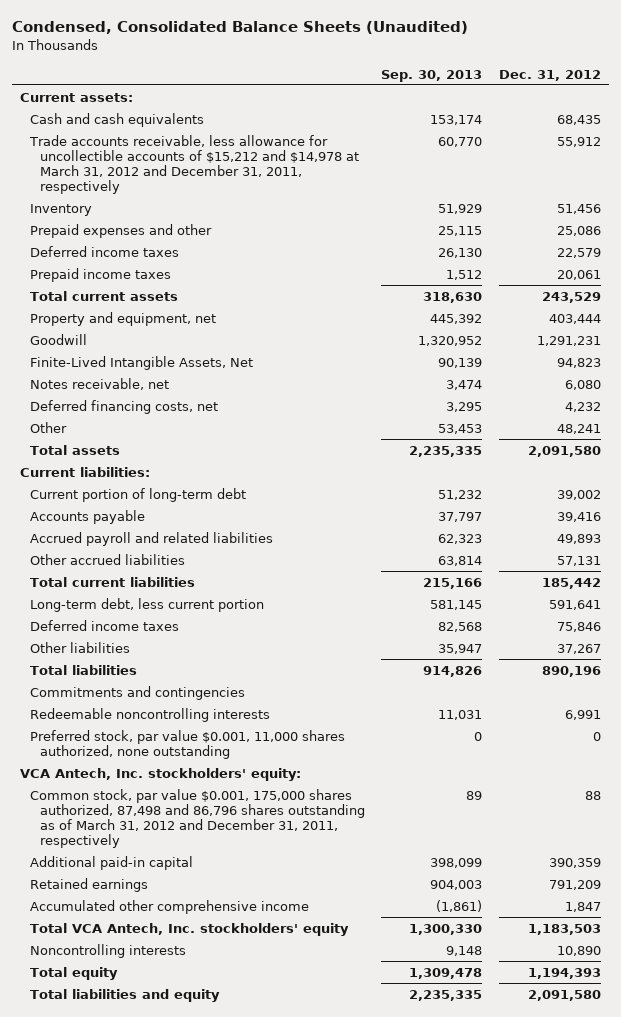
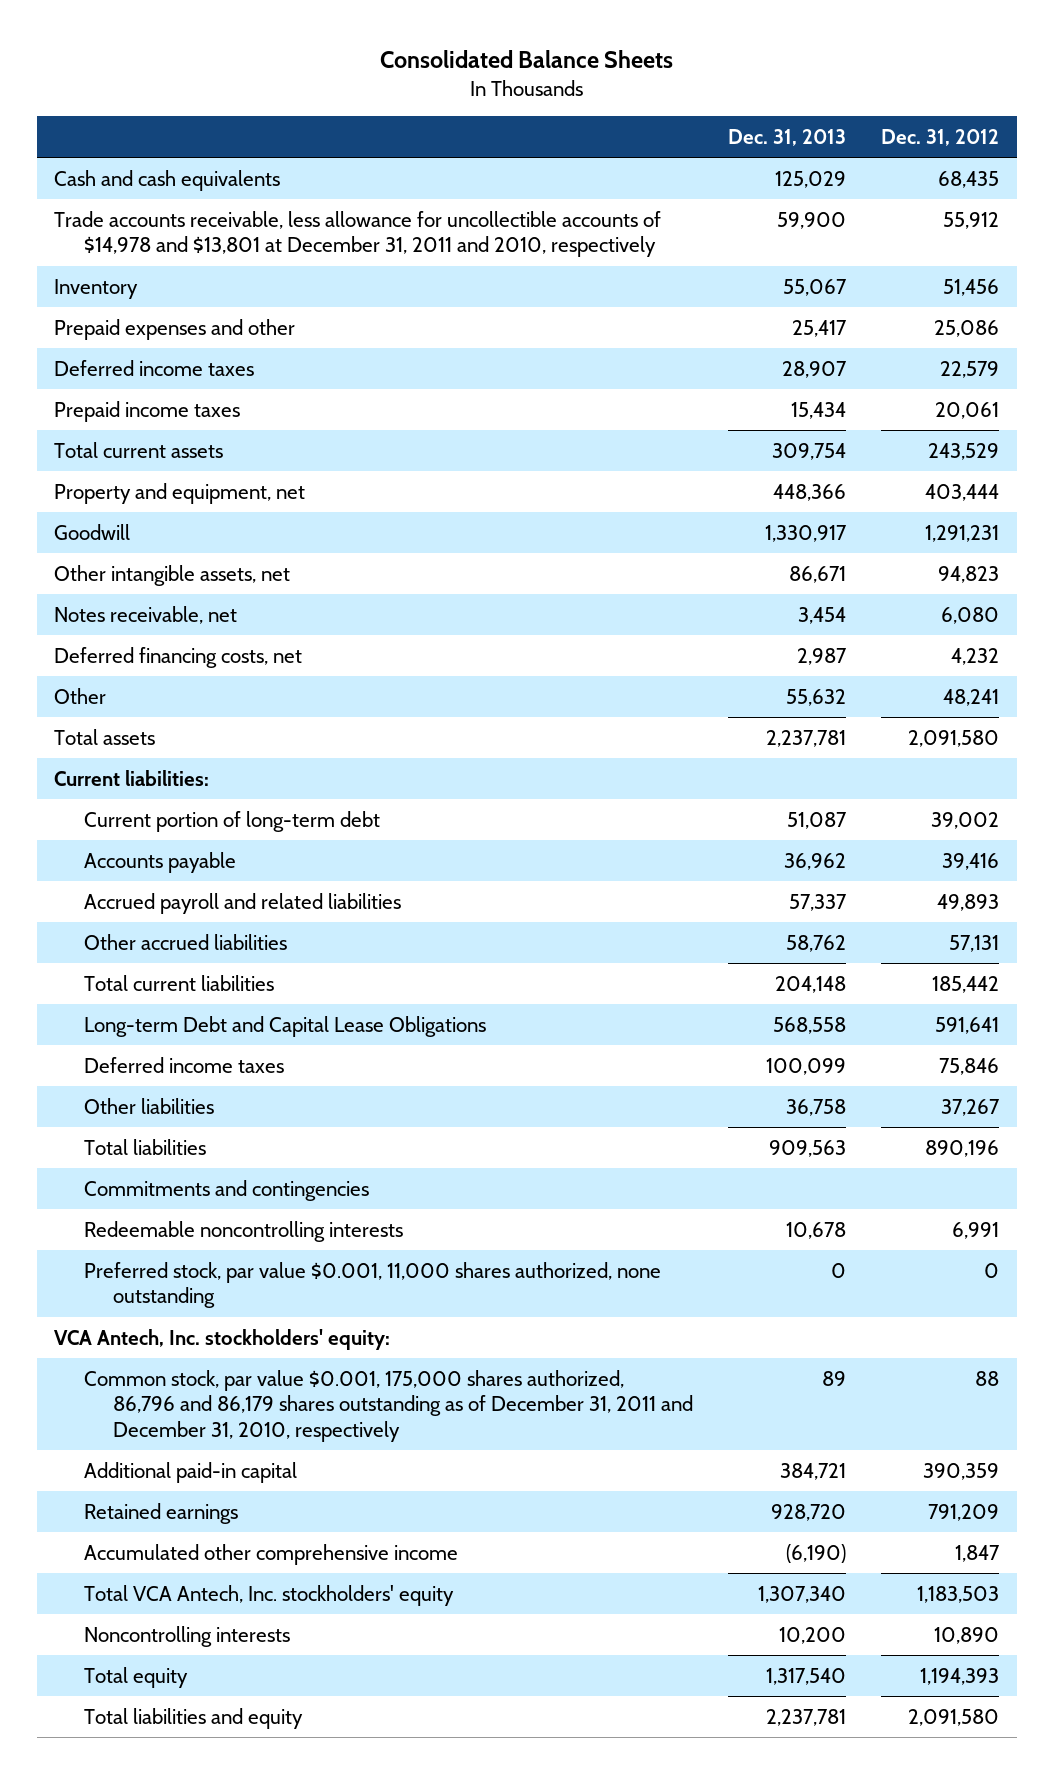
- Condensed, Consolidated Balance Sheets (Unaudited)
+ Consolidated Balance Sheets
- | Sep. 30, 2013 | Dec. 31, 2012
+ | Dec. 31, 2013 | Dec. 31, 2012
- Current assets:
- Trade accounts receivable, less allowance for uncollectible accounts of $15,212 and $14,978 at March 31, 2012 and December 31, 2011, respectively | 60,770 | 55,912
+ Trade accounts receivable, less allowance for uncollectible accounts of $14,978 and $13,801 at December 31, 2011 and 2010, respectively | 59,900 | 55,912
- Finite-Lived Intangible Assets, Net | 90,139 | 94,823
+ Other intangible assets, net | 86,671 | 94,823
- Long-term debt, less current portion | 581,145 | 591,641
+ Long-term Debt and Capital Lease Obligations | 568,558 | 591,641
- Common stock, par value $0.001, 175,000 shares authorized, 87,498 and 86,796 shares outstanding as of March 31, 2012 and December 31, 2011, respectively | 89 | 88
+ Common stock, par value $0.001, 175,000 shares authorized, 86,796 and 86,179 shares outstanding as of December 31, 2011 and December 31, 2010, respectively | 89 | 88

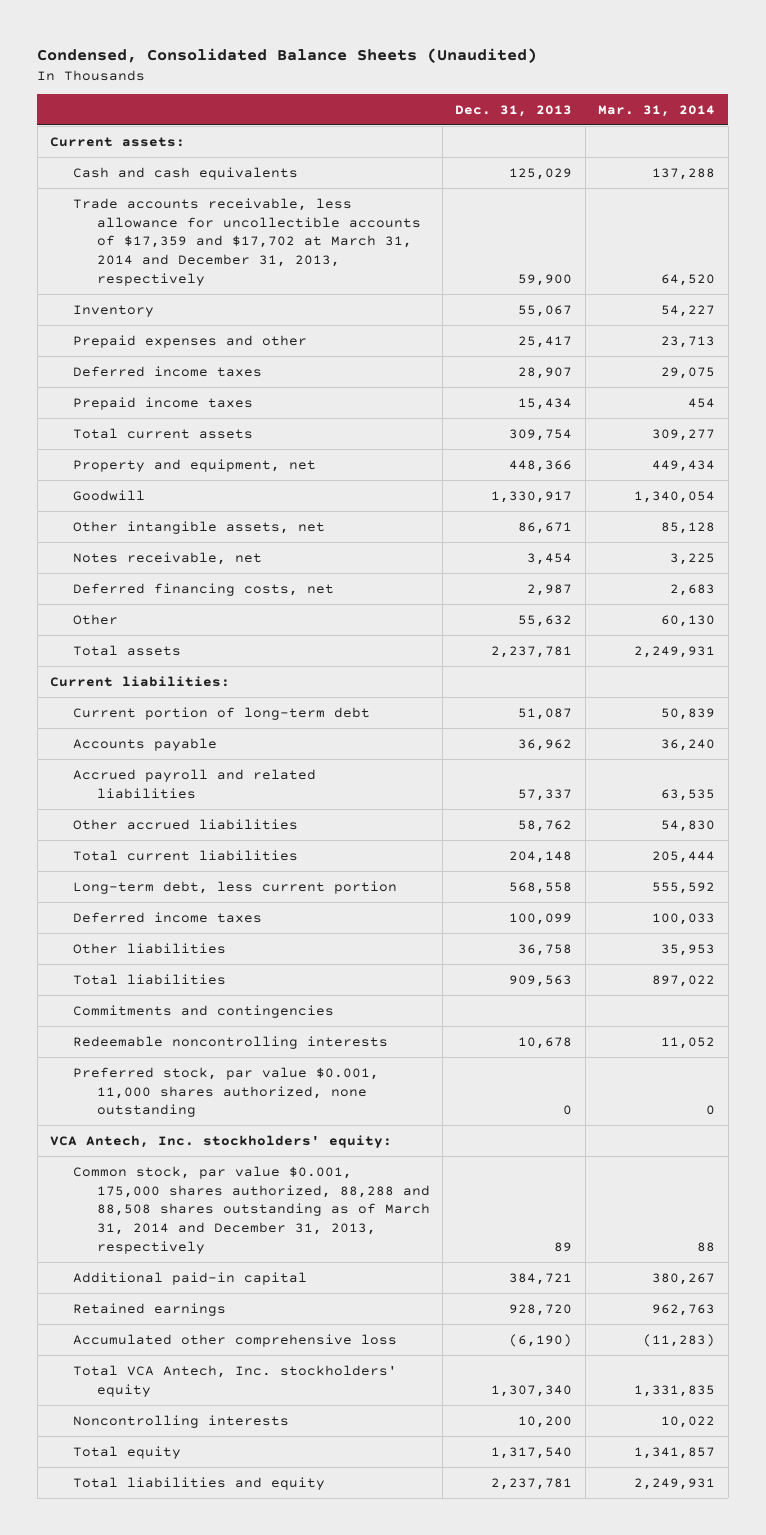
- Consolidated Balance Sheets
+ Condensed, Consolidated Balance Sheets (Unaudited)
- | Dec. 31, 2013 | Dec. 31, 2012
+ | Dec. 31, 2013 | Mar. 31, 2014
+ Current assets:
- Trade accounts receivable, less allowance for uncollectible accounts of $14,978 and $13,801 at December 31, 2011 and 2010, respectively | 59,900 | 55,912
+ Trade accounts receivable, less allowance for uncollectible accounts of $17,359 and $17,702 at March 31, 2014 and December 31, 2013, respectively | 59,900 | 64,520
- Long-term Debt and Capital Lease Obligations | 568,558 | 591,641
+ Long-term debt, less current portion | 568,558 | 555,592
- Common stock, par value $0.001, 175,000 shares authorized, 86,796 and 86,179 shares outstanding as of December 31, 2011 and December 31, 2010, respectively | 89 | 88
+ Common stock, par value $0.001, 175,000 shares authorized, 88,288 and 88,508 shares outstanding as of March 31, 2014 and December 31, 2013, respectively | 89 | 88
- Accumulated other comprehensive income | (6,190) | 1,847
+ Accumulated other comprehensive loss | (6,190) | (11,283)

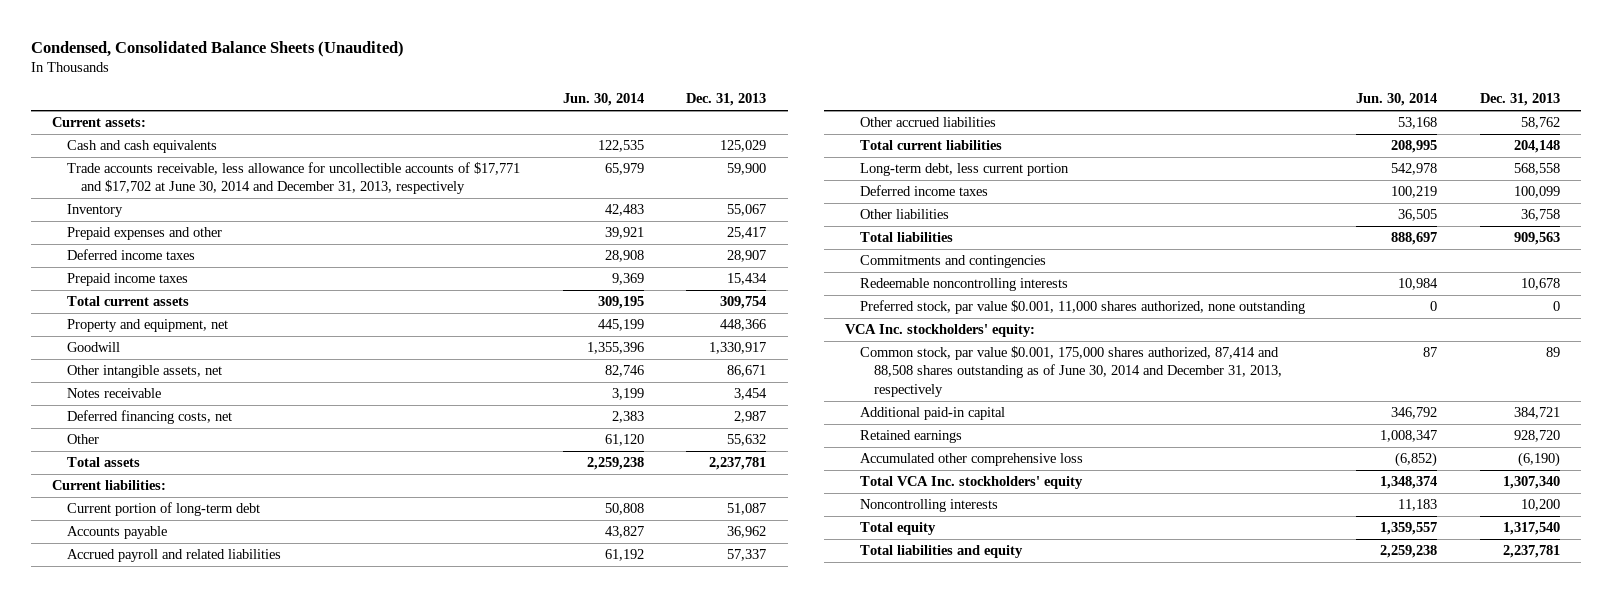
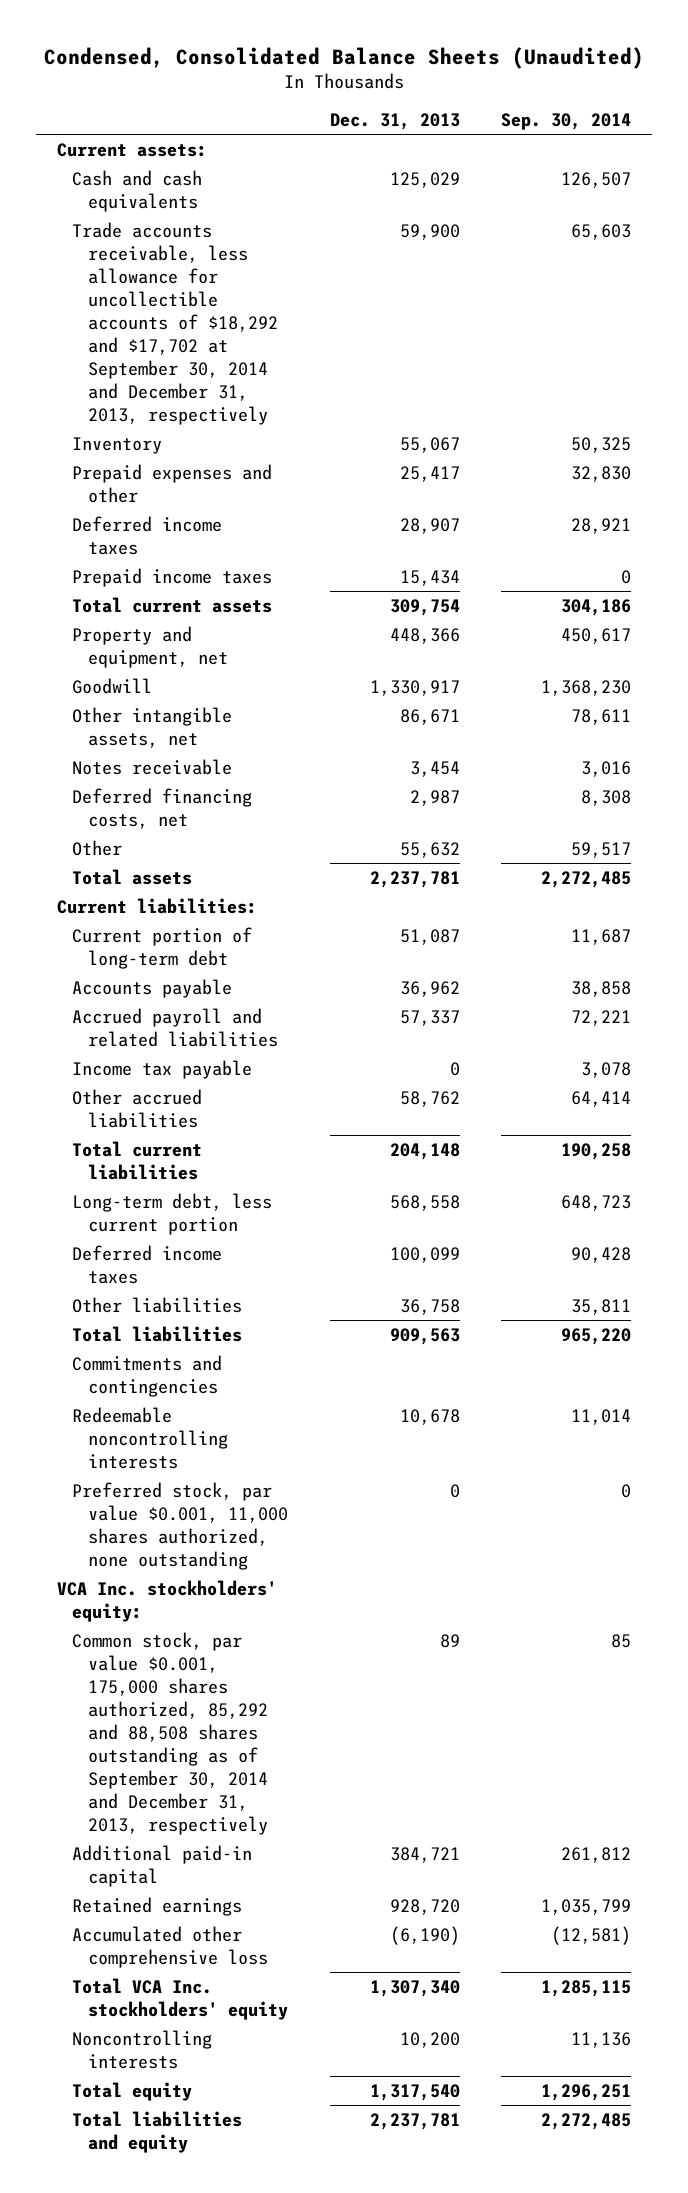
- | Jun. 30, 2014 | Dec. 31, 2013
+ | Dec. 31, 2013 | Sep. 30, 2014
- Trade accounts receivable, less allowance for uncollectible accounts of $17,771 and $17,702 at June 30, 2014 and December 31, 2013, respectively | 65,979 | 59,900
+ Trade accounts receivable, less allowance for uncollectible accounts of $18,292 and $17,702 at September 30, 2014 and December 31, 2013, respectively | 59,900 | 65,603
+ Income tax payable | 0 | 3,078
- Common stock, par value $0.001, 175,000 shares authorized, 87,414 and 88,508 shares outstanding as of June 30, 2014 and December 31, 2013, respectively | 87 | 89
+ Common stock, par value $0.001, 175,000 shares authorized, 85,292 and 88,508 shares outstanding as of September 30, 2014 and December 31, 2013, respectively | 89 | 85

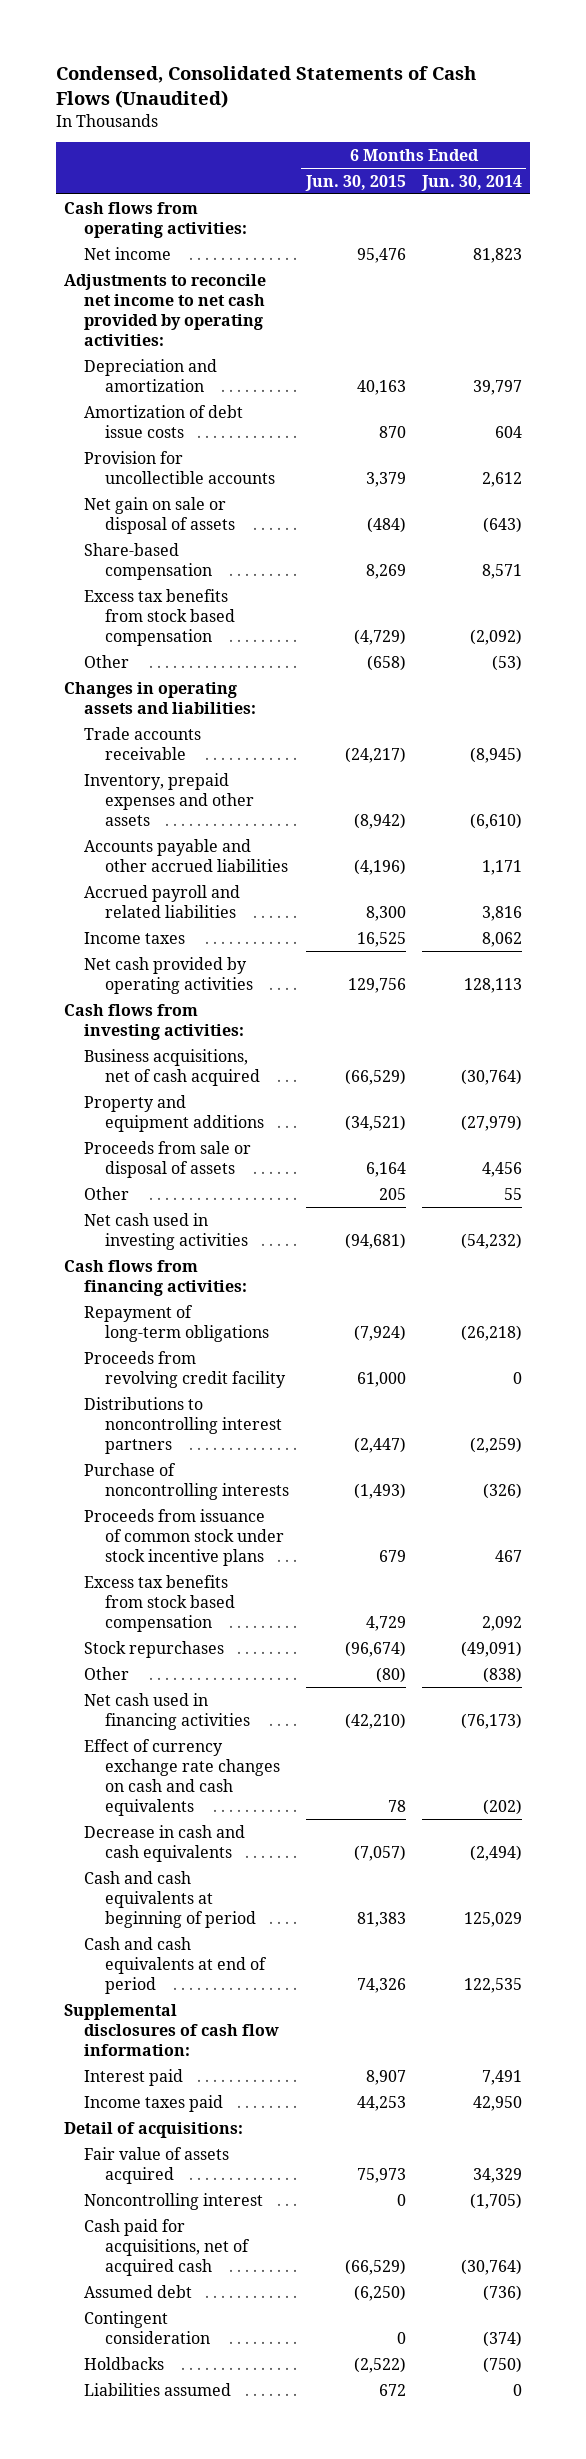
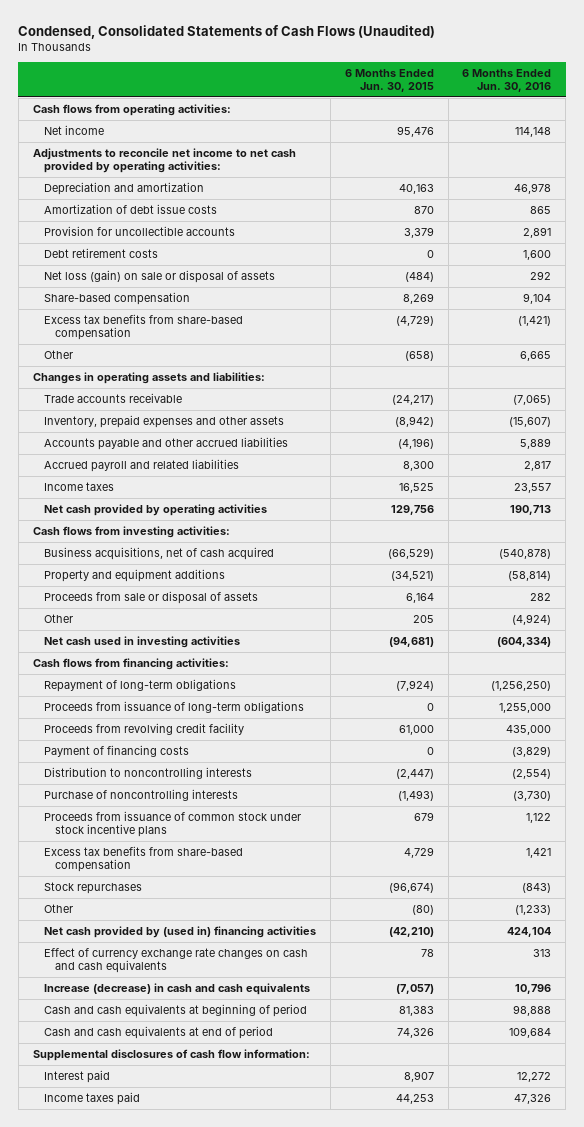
- | 6 Months Ended Jun. 30, 2015 | 6 Months Ended Jun. 30, 2014
+ | 6 Months Ended Jun. 30, 2015 | 6 Months Ended Jun. 30, 2016
- Net gain on sale or disposal of assets | (484) | (643)
+ Debt retirement costs | 0 | 1,600
+ Net loss (gain) on sale or disposal of assets | (484) | 292
- Excess tax benefits from stock based compensation | (4,729) | (2,092)
+ Excess tax benefits from share-based compensation | (4,729) | (1,421)
+ Proceeds from issuance of long-term obligations | 0 | 1,255,000
- Distributions to noncontrolling interest partners | (2,447) | (2,259)
+ Payment of financing costs | 0 | (3,829)
+ Distribution to noncontrolling interests | (2,447) | (2,554)
- Excess tax benefits from stock based compensation | 4,729 | 2,092
+ Excess tax benefits from share-based compensation | 4,729 | 1,421
- Net cash used in financing activities | (42,210) | (76,173)
+ Net cash provided by (used in) financing activities | (42,210) | 424,104
- Decrease in cash and cash equivalents | (7,057) | (2,494)
+ Increase (decrease) in cash and cash equivalents | (7,057) | 10,796
- Detail of acquisitions:
- Fair value of assets acquired | 75,973 | 34,329
- Noncontrolling interest | 0 | (1,705)
- Cash paid for acquisitions, net of acquired cash | (66,529) | (30,764)
- Assumed debt | (6,250) | (736)
- Contingent consideration | 0 | (374)
- Holdbacks | (2,522) | (750)
- Liabilities assumed | 672 | 0

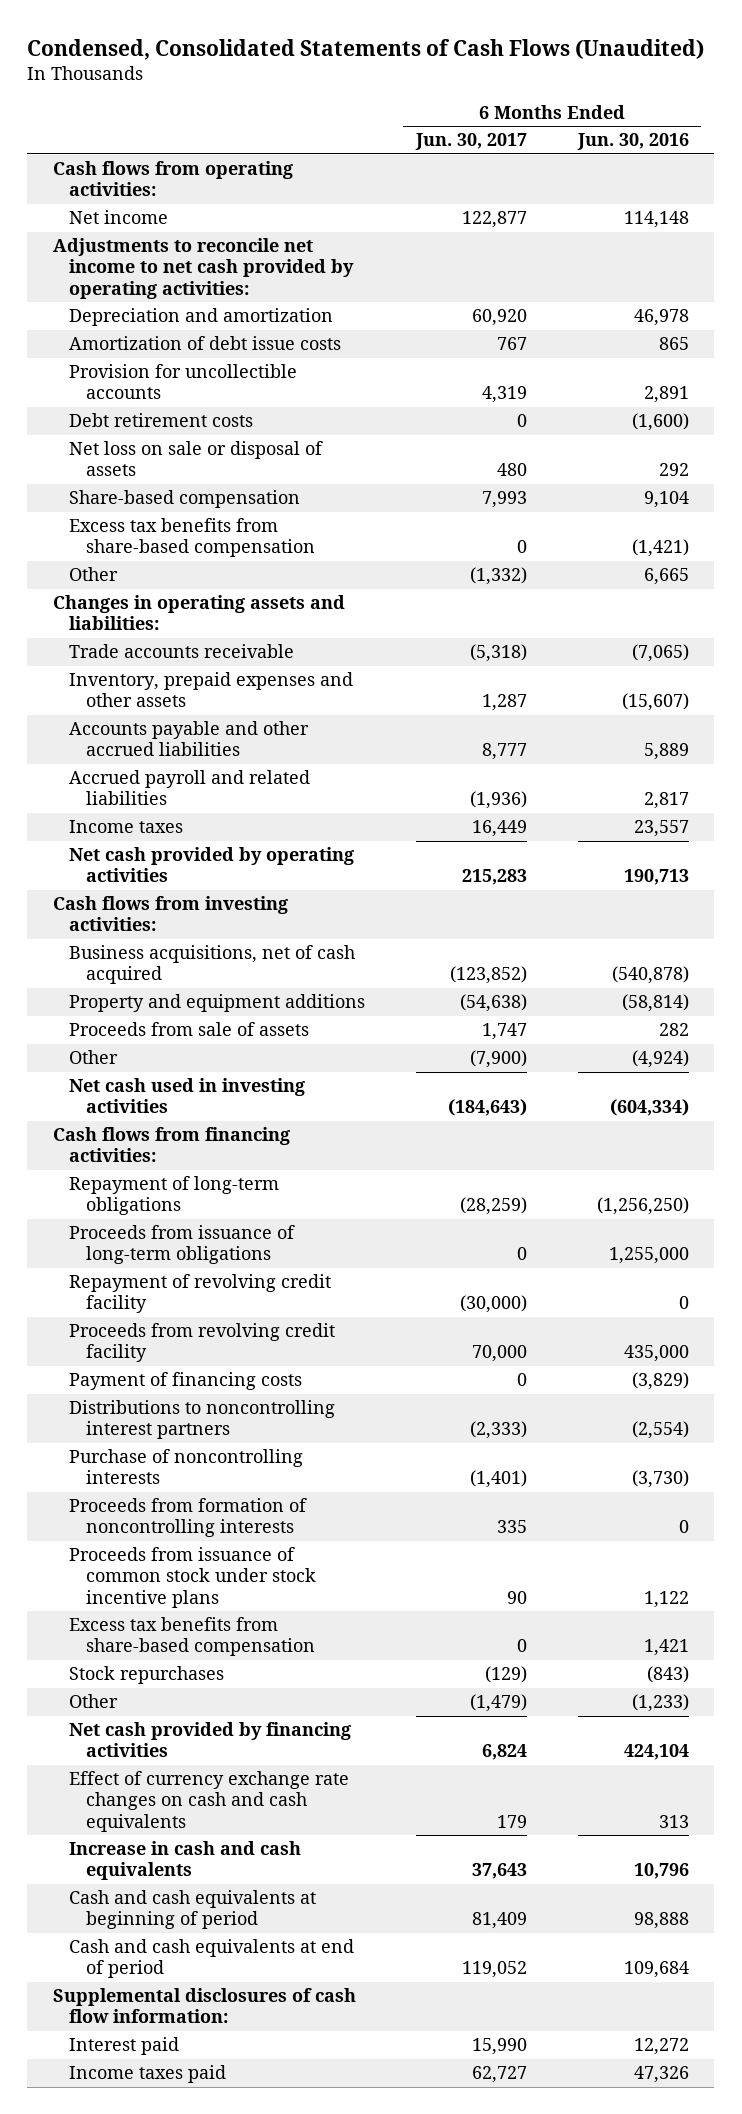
- | 6 Months Ended Jun. 30, 2015 | 6 Months Ended Jun. 30, 2016
+ | 6 Months Ended Jun. 30, 2017 | 6 Months Ended Jun. 30, 2016
- Debt retirement costs | 0 | 1,600
- Net loss (gain) on sale or disposal of assets | (484) | 292
+ Debt retirement costs | 0 | (1,600)
+ Net loss on sale or disposal of assets | 480 | 292
- Proceeds from sale or disposal of assets | 6,164 | 282
+ Proceeds from sale of assets | 1,747 | 282
+ Repayment of revolving credit facility | (30,000) | 0
- Distribution to noncontrolling interests | (2,447) | (2,554)
+ Distributions to noncontrolling interest partners | (2,333) | (2,554)
+ Proceeds from formation of noncontrolling interests | 335 | 0
- Net cash provided by (used in) financing activities | (42,210) | 424,104
+ Net cash provided by financing activities | 6,824 | 424,104
- Increase (decrease) in cash and cash equivalents | (7,057) | 10,796
+ Increase in cash and cash equivalents | 37,643 | 10,796

